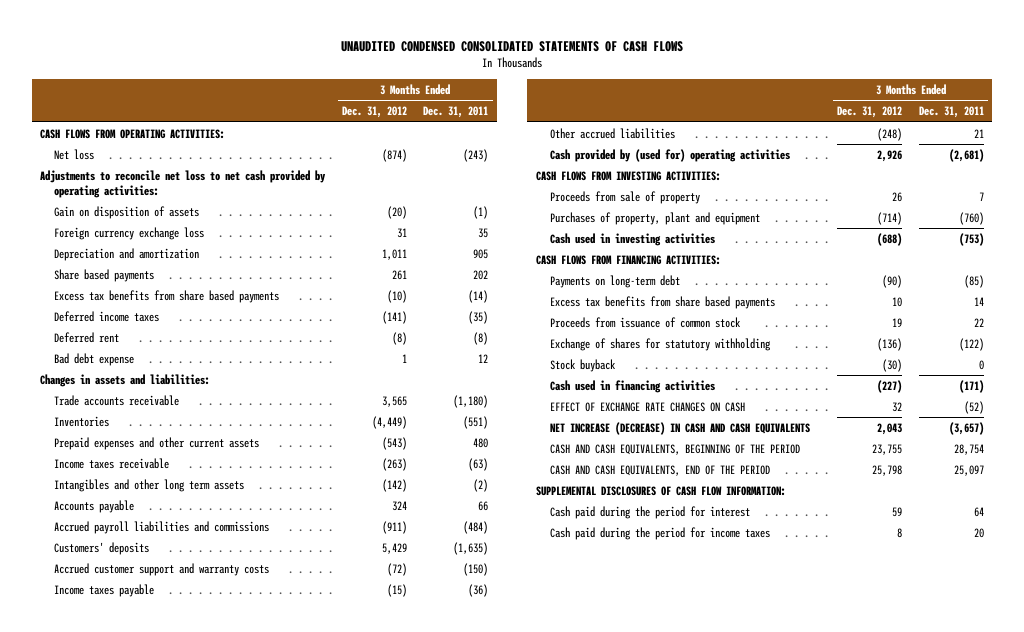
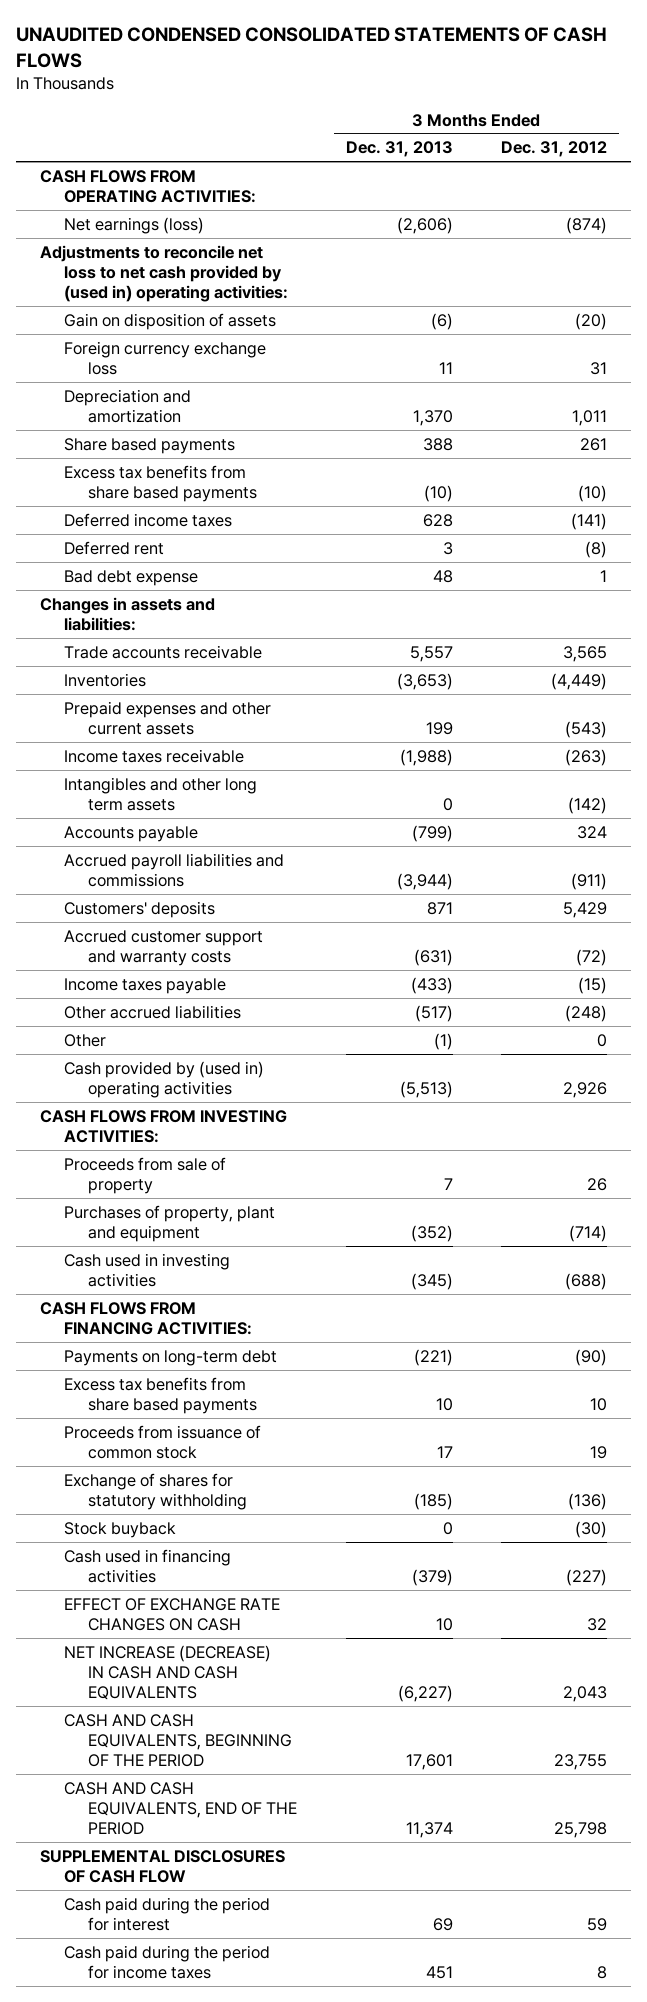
- | 3 Months Ended Dec. 31, 2012 | 3 Months Ended Dec. 31, 2011
+ | 3 Months Ended Dec. 31, 2013 | 3 Months Ended Dec. 31, 2012
- Net loss | (874) | (243)
- Adjustments to reconcile net loss to net cash provided by operating activities:
+ Net earnings (loss) | (2,606) | (874)
+ Adjustments to reconcile net loss to net cash provided by (used in) operating activities:
- Cash provided by (used for) operating activities | 2,926 | (2,681)
+ Other | (1) | 0
+ Cash provided by (used in) operating activities | (5,513) | 2,926
- SUPPLEMENTAL DISCLOSURES OF CASH FLOW INFORMATION:
+ SUPPLEMENTAL DISCLOSURES OF CASH FLOW

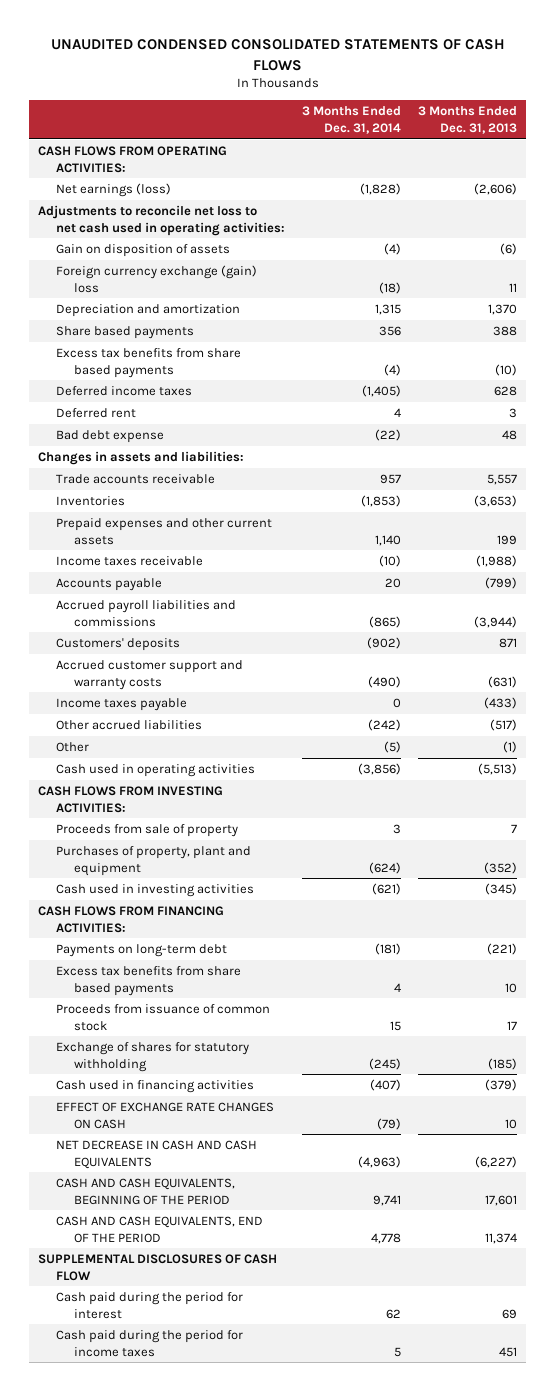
- | 3 Months Ended Dec. 31, 2013 | 3 Months Ended Dec. 31, 2012
+ | 3 Months Ended Dec. 31, 2014 | 3 Months Ended Dec. 31, 2013
- Adjustments to reconcile net loss to net cash provided by (used in) operating activities:
+ Adjustments to reconcile net loss to net cash used in operating activities:
- Foreign currency exchange loss | 11 | 31
+ Foreign currency exchange (gain) loss | (18) | 11
- Intangibles and other long term assets | 0 | (142)
- Cash provided by (used in) operating activities | (5,513) | 2,926
+ Cash used in operating activities | (3,856) | (5,513)
- Stock buyback | 0 | (30)
- NET INCREASE (DECREASE) IN CASH AND CASH EQUIVALENTS | (6,227) | 2,043
+ NET DECREASE IN CASH AND CASH EQUIVALENTS | (4,963) | (6,227)

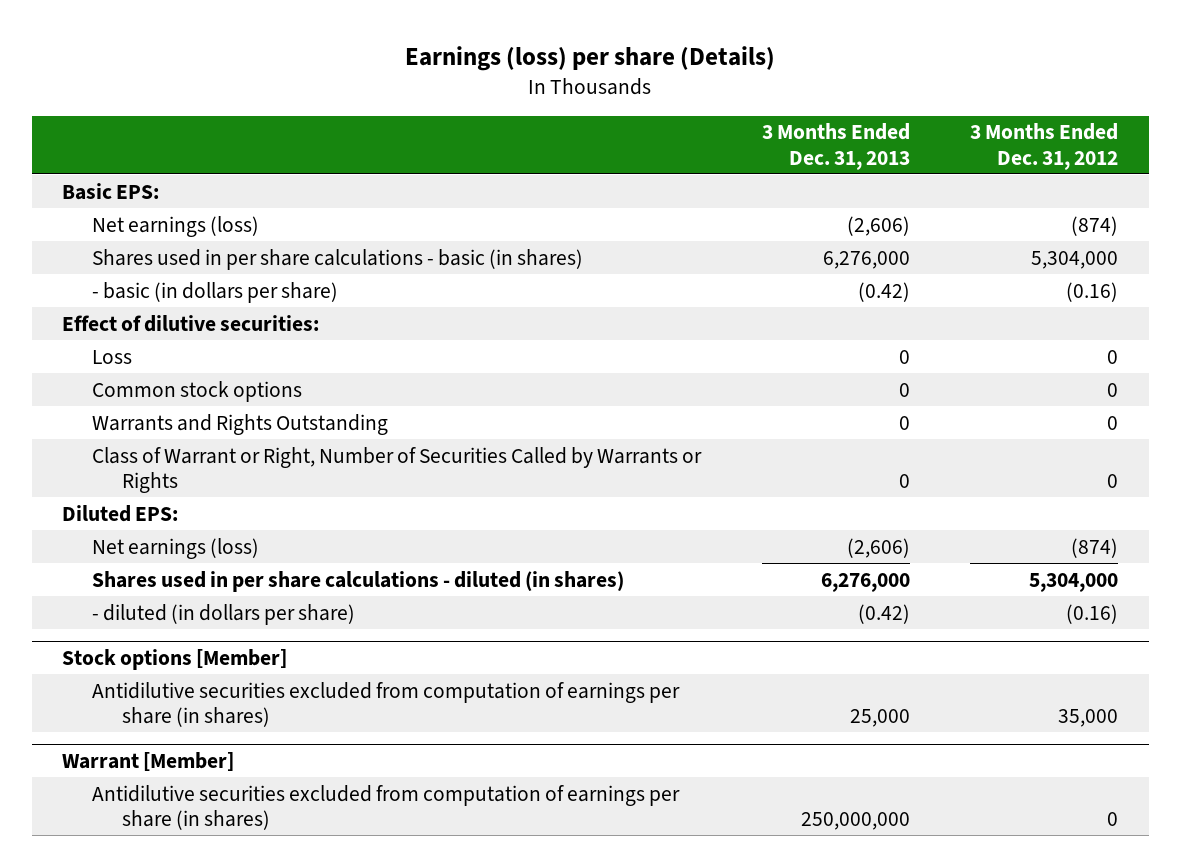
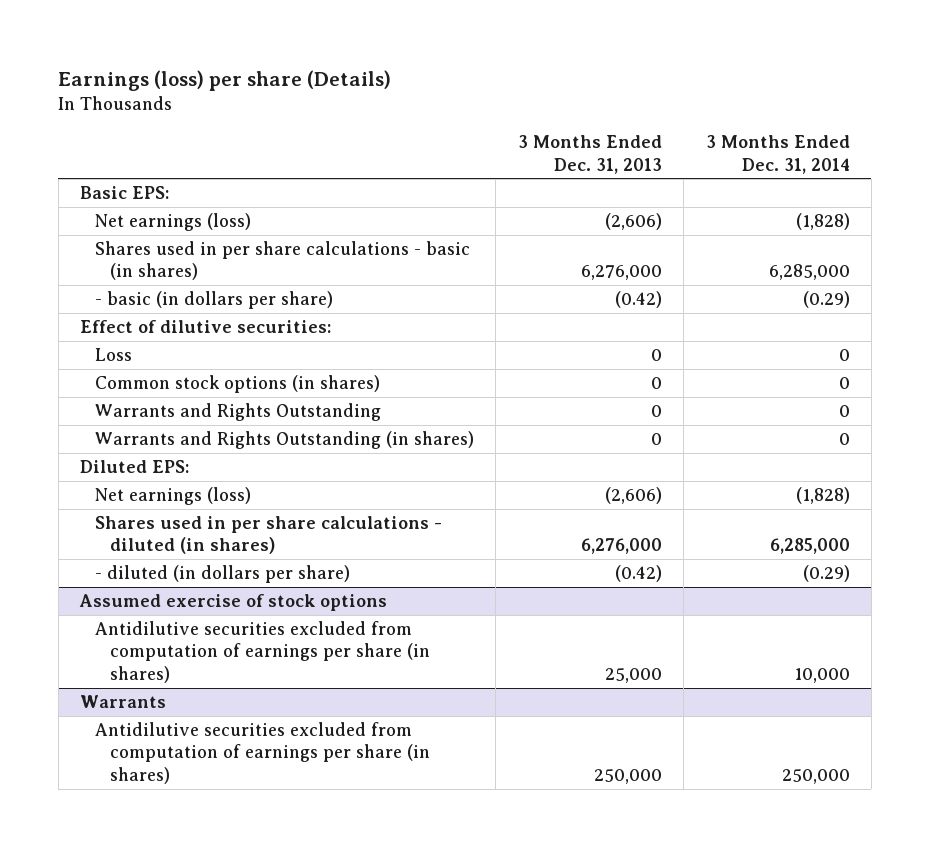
- | 3 Months Ended Dec. 31, 2013 | 3 Months Ended Dec. 31, 2012
+ | 3 Months Ended Dec. 31, 2013 | 3 Months Ended Dec. 31, 2014
- Common stock options | 0 | 0
+ Common stock options (in shares) | 0 | 0
- Class of Warrant or Right, Number of Securities Called by Warrants or Rights | 0 | 0
+ Warrants and Rights Outstanding (in shares) | 0 | 0
- Stock options [Member]
+ Assumed exercise of stock options
- Warrant [Member]
- Antidilutive securities excluded from computation of earnings per share (in shares) | 250,000,000 | 0
+ Warrants
+ Antidilutive securities excluded from computation of earnings per share (in shares) | 250,000 | 250,000

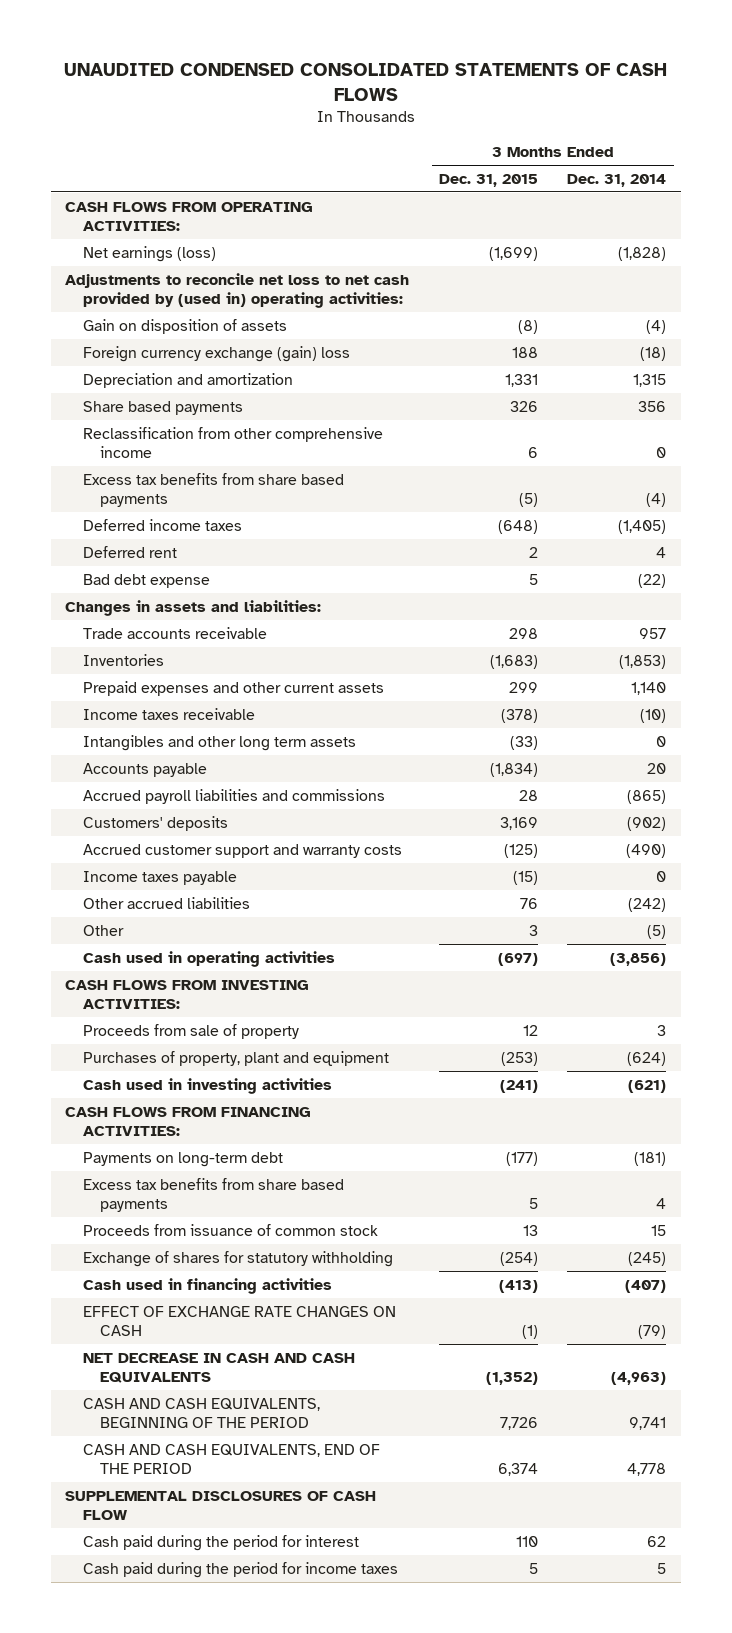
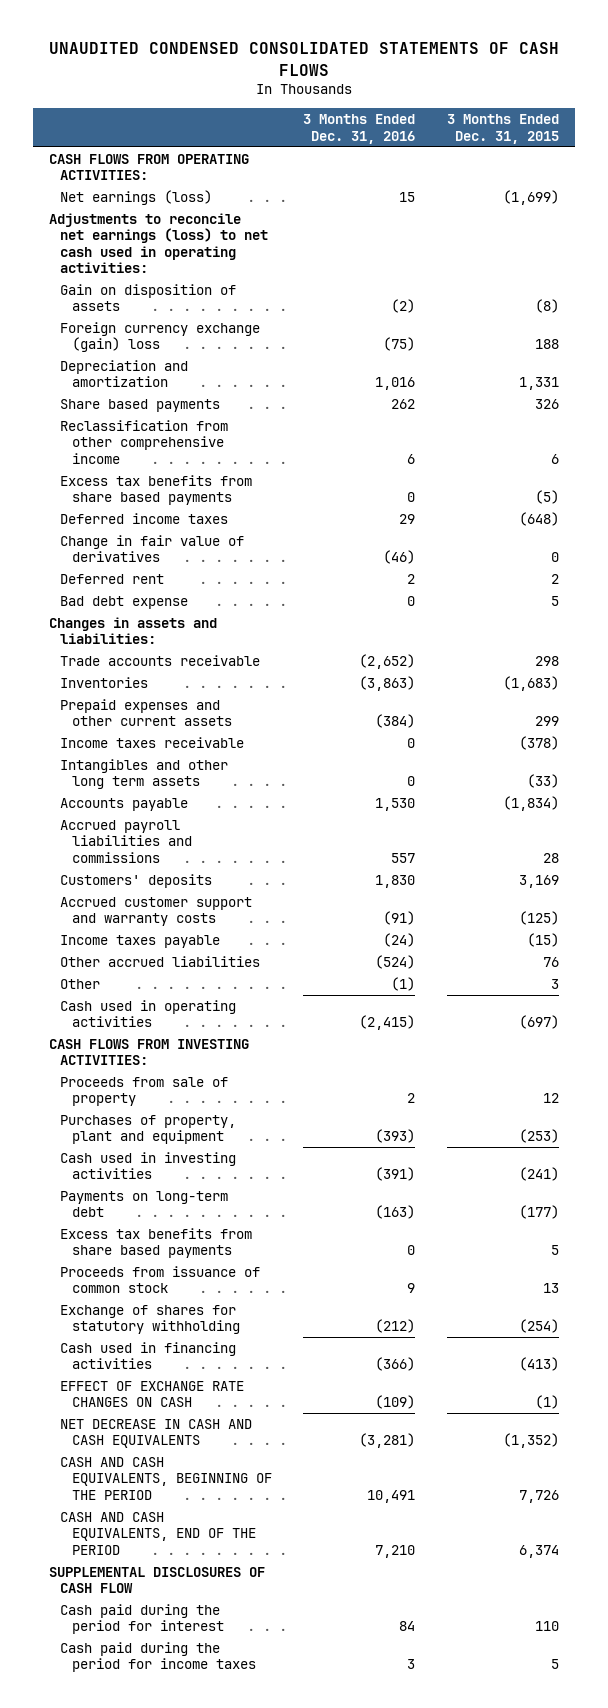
- | 3 Months Ended Dec. 31, 2015 | 3 Months Ended Dec. 31, 2014
+ | 3 Months Ended Dec. 31, 2016 | 3 Months Ended Dec. 31, 2015
- Adjustments to reconcile net loss to net cash provided by (used in) operating activities:
+ Adjustments to reconcile net earnings (loss) to net cash used in operating activities:
+ Change in fair value of derivatives | (46) | 0
- CASH FLOWS FROM FINANCING ACTIVITIES:

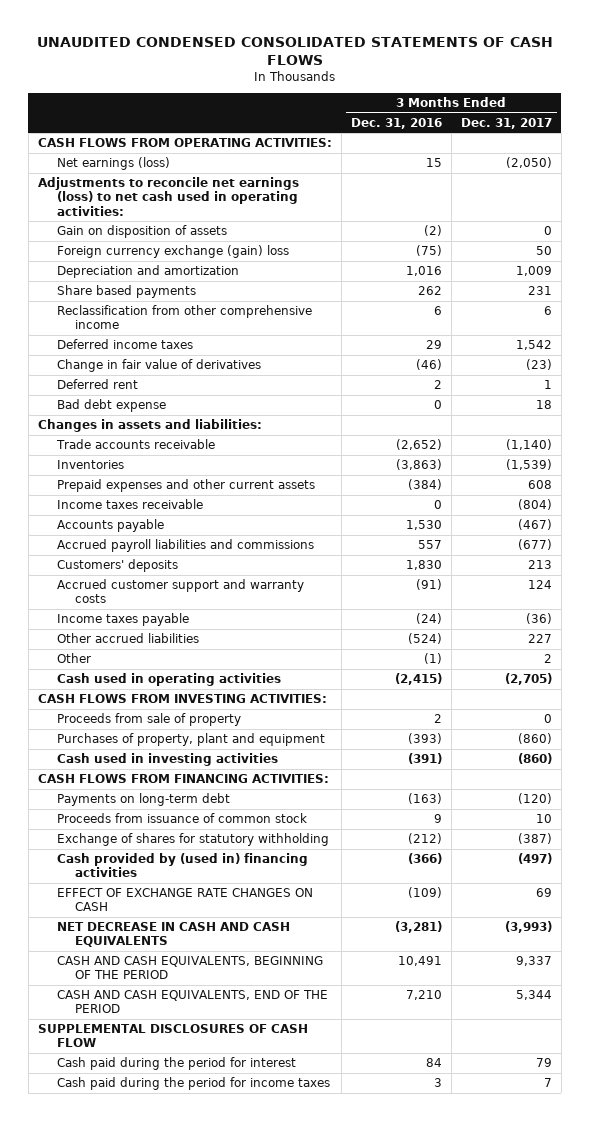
- | 3 Months Ended Dec. 31, 2016 | 3 Months Ended Dec. 31, 2015
+ | 3 Months Ended Dec. 31, 2016 | 3 Months Ended Dec. 31, 2017
- Excess tax benefits from share based payments | 0 | (5)
- Intangibles and other long term assets | 0 | (33)
+ CASH FLOWS FROM FINANCING ACTIVITIES:
- Excess tax benefits from share based payments | 0 | 5
- Cash used in financing activities | (366) | (413)
+ Cash provided by (used in) financing activities | (366) | (497)

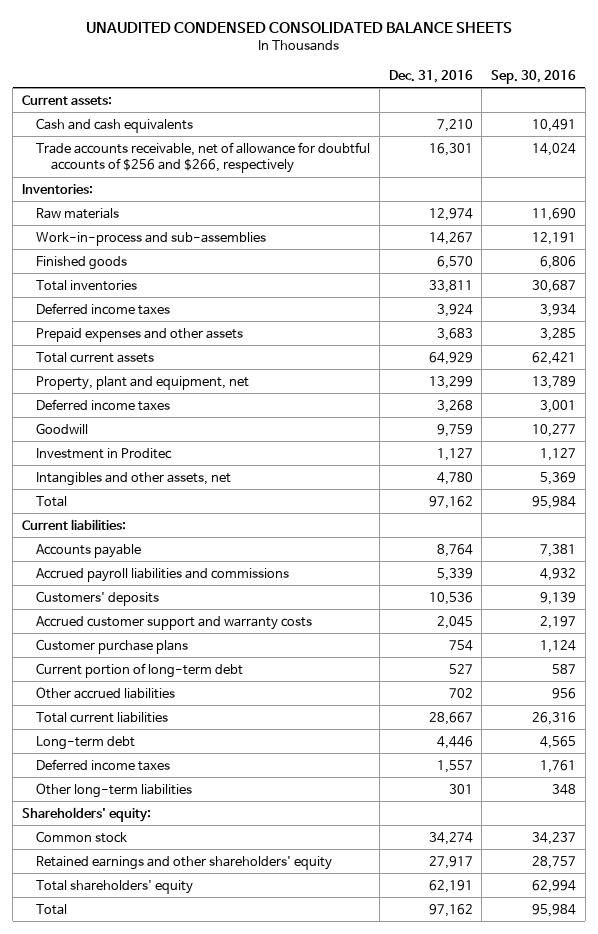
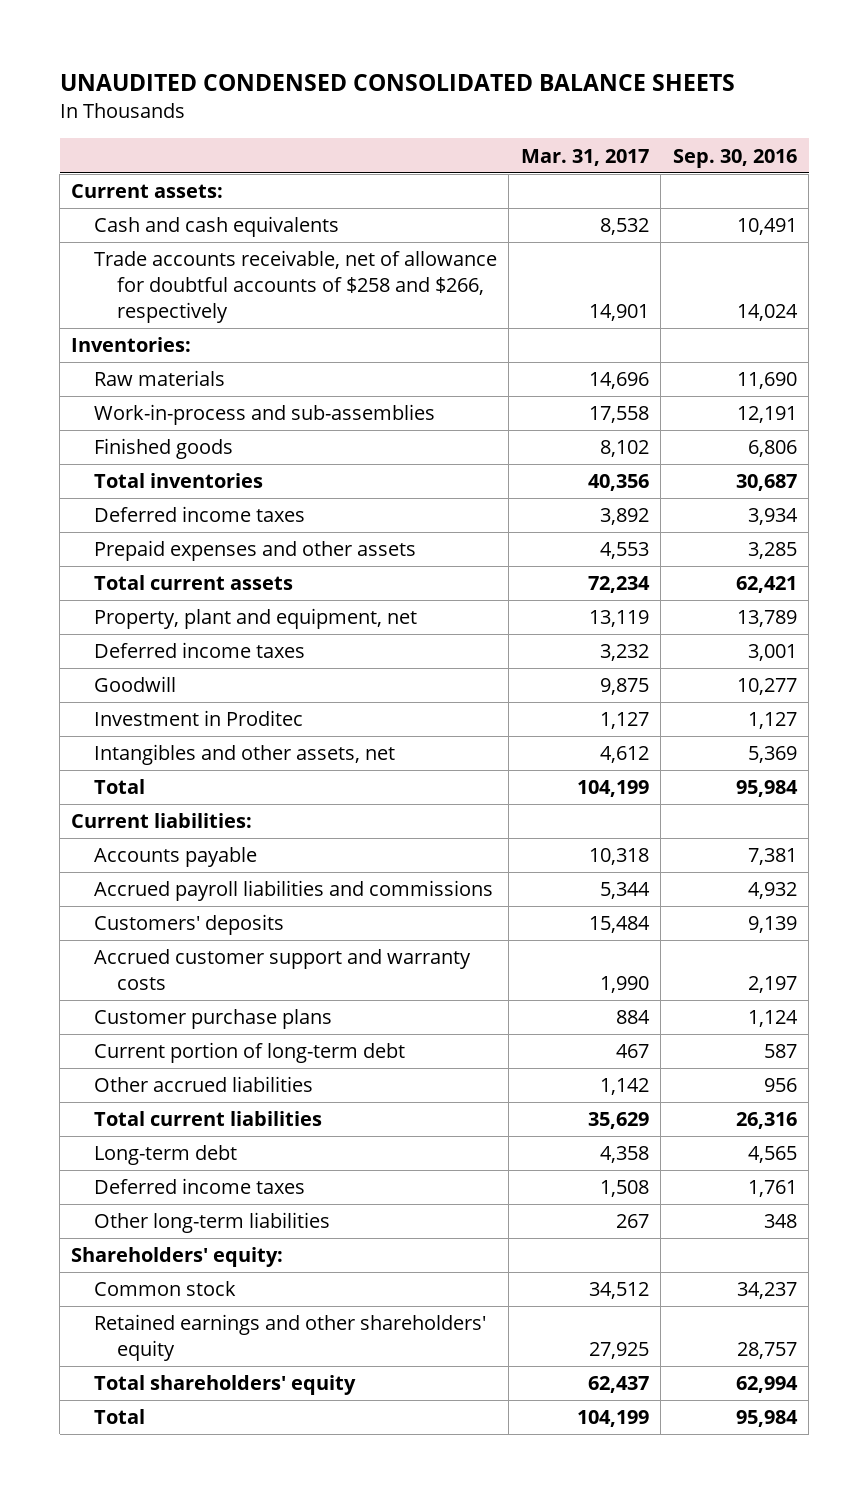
- | Dec. 31, 2016 | Sep. 30, 2016
+ | Mar. 31, 2017 | Sep. 30, 2016
- Trade accounts receivable, net of allowance for doubtful accounts of $256 and $266, respectively | 16,301 | 14,024
+ Trade accounts receivable, net of allowance for doubtful accounts of $258 and $266, respectively | 14,901 | 14,024

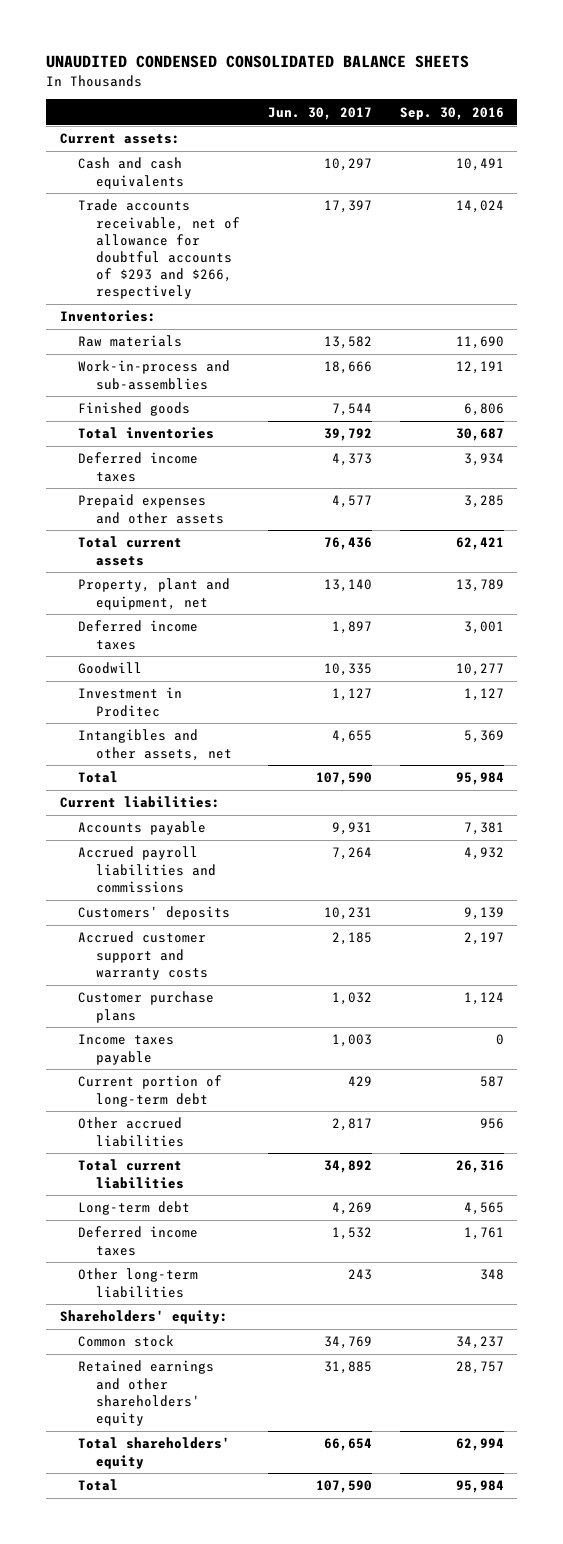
- | Mar. 31, 2017 | Sep. 30, 2016
+ | Jun. 30, 2017 | Sep. 30, 2016
- Trade accounts receivable, net of allowance for doubtful accounts of $258 and $266, respectively | 14,901 | 14,024
+ Trade accounts receivable, net of allowance for doubtful accounts of $293 and $266, respectively | 17,397 | 14,024
+ Income taxes payable | 1,003 | 0

